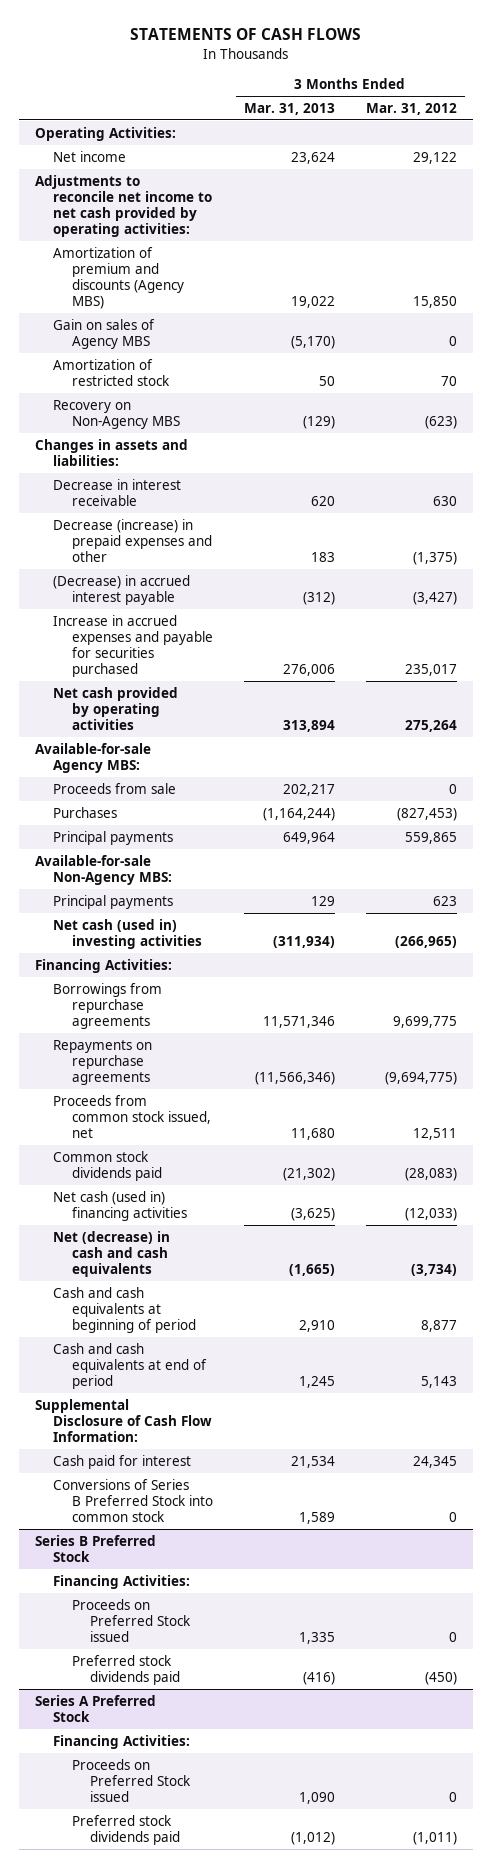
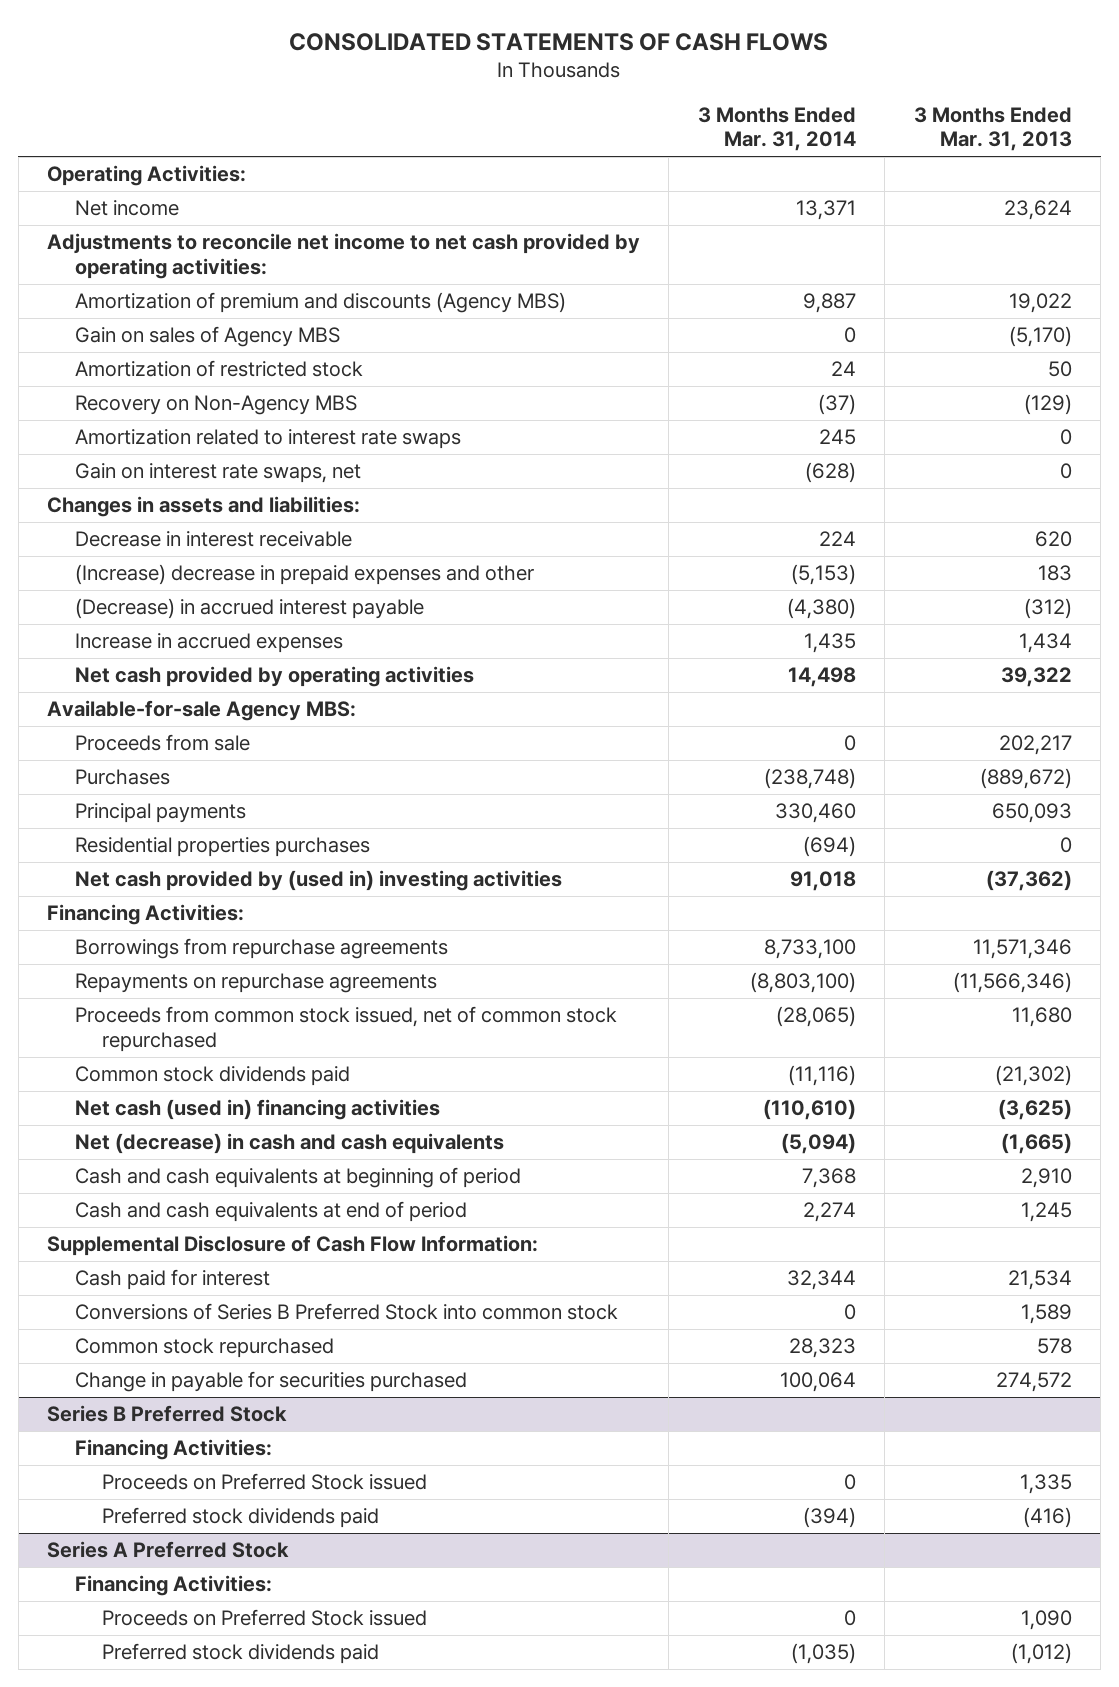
- STATEMENTS OF CASH FLOWS
+ CONSOLIDATED STATEMENTS OF CASH FLOWS
- | 3 Months Ended Mar. 31, 2013 | 3 Months Ended Mar. 31, 2012
+ | 3 Months Ended Mar. 31, 2014 | 3 Months Ended Mar. 31, 2013
+ Amortization related to interest rate swaps | 245 | 0
+ Gain on interest rate swaps, net | (628) | 0
- Decrease (increase) in prepaid expenses and other | 183 | (1,375)
+ (Increase) decrease in prepaid expenses and other | (5,153) | 183
- Increase in accrued expenses and payable for securities purchased | 276,006 | 235,017
- Net cash provided by operating activities | 313,894 | 275,264
+ Increase in accrued expenses | 1,435 | 1,434
+ Net cash provided by operating activities | 14,498 | 39,322
- Purchases | (1,164,244) | (827,453)
- Principal payments | 649,964 | 559,865
- Available-for-sale Non-Agency MBS:
- Principal payments | 129 | 623
- Net cash (used in) investing activities | (311,934) | (266,965)
+ Purchases | (238,748) | (889,672)
+ Principal payments | 330,460 | 650,093
+ Residential properties purchases | (694) | 0
+ Net cash provided by (used in) investing activities | 91,018 | (37,362)
- Proceeds from common stock issued, net | 11,680 | 12,511
+ Proceeds from common stock issued, net of common stock repurchased | (28,065) | 11,680
+ Common stock repurchased | 28,323 | 578
+ Change in payable for securities purchased | 100,064 | 274,572

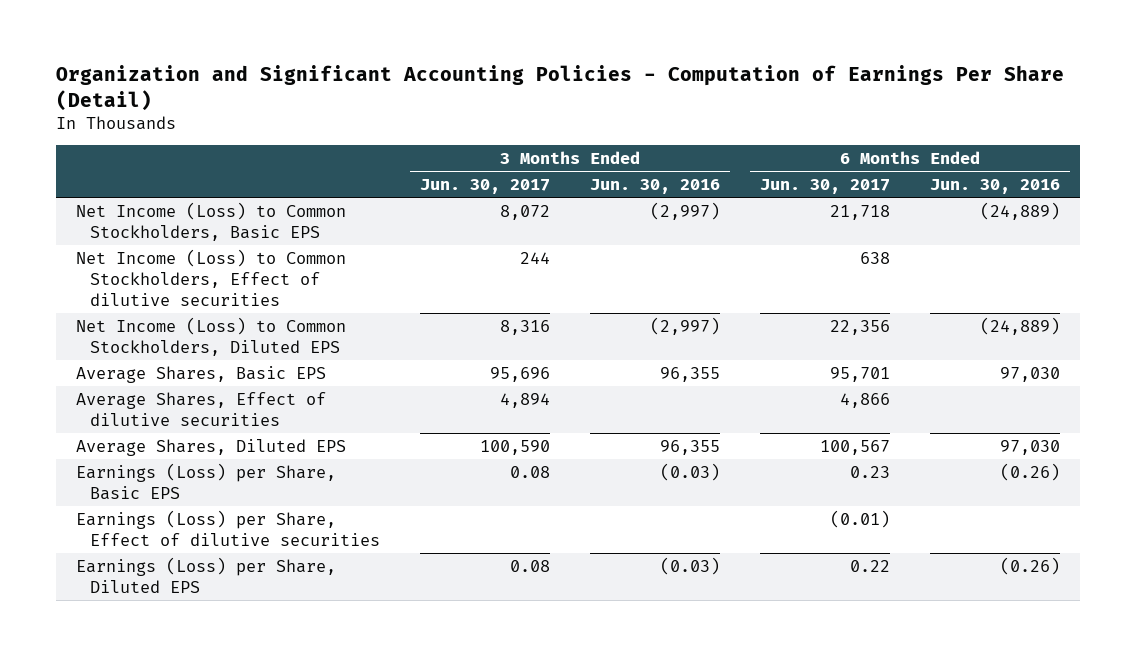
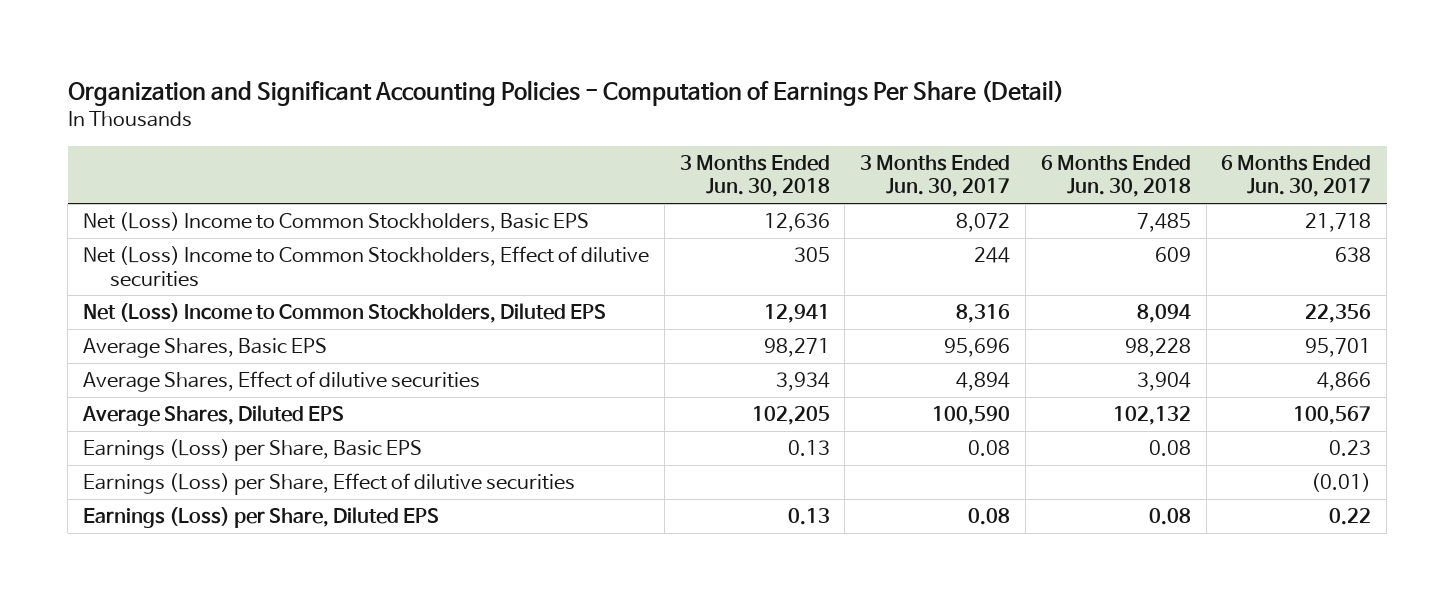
- | 3 Months Ended Jun. 30, 2017 | 3 Months Ended Jun. 30, 2016 | 6 Months Ended Jun. 30, 2017 | 6 Months Ended Jun. 30, 2016
+ | 3 Months Ended Jun. 30, 2018 | 3 Months Ended Jun. 30, 2017 | 6 Months Ended Jun. 30, 2018 | 6 Months Ended Jun. 30, 2017
- Net Income (Loss) to Common Stockholders, Basic EPS | 8,072 | (2,997) | 21,718 | (24,889)
- Net Income (Loss) to Common Stockholders, Effect of dilutive securities | 244 | | 638 |
- Net Income (Loss) to Common Stockholders, Diluted EPS | 8,316 | (2,997) | 22,356 | (24,889)
+ Net (Loss) Income to Common Stockholders, Basic EPS | 12,636 | 8,072 | 7,485 | 21,718
+ Net (Loss) Income to Common Stockholders, Effect of dilutive securities | 305 | 244 | 609 | 638
+ Net (Loss) Income to Common Stockholders, Diluted EPS | 12,941 | 8,316 | 8,094 | 22,356

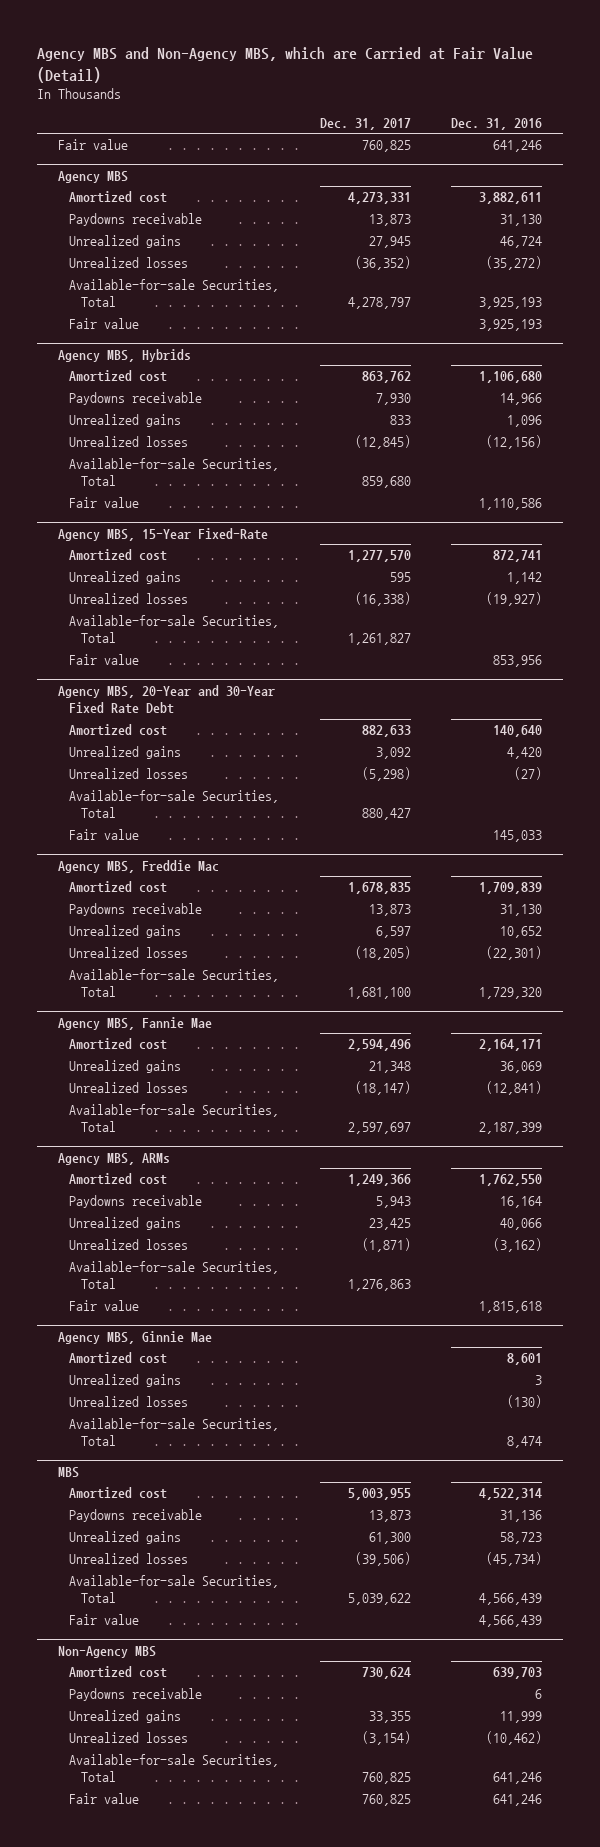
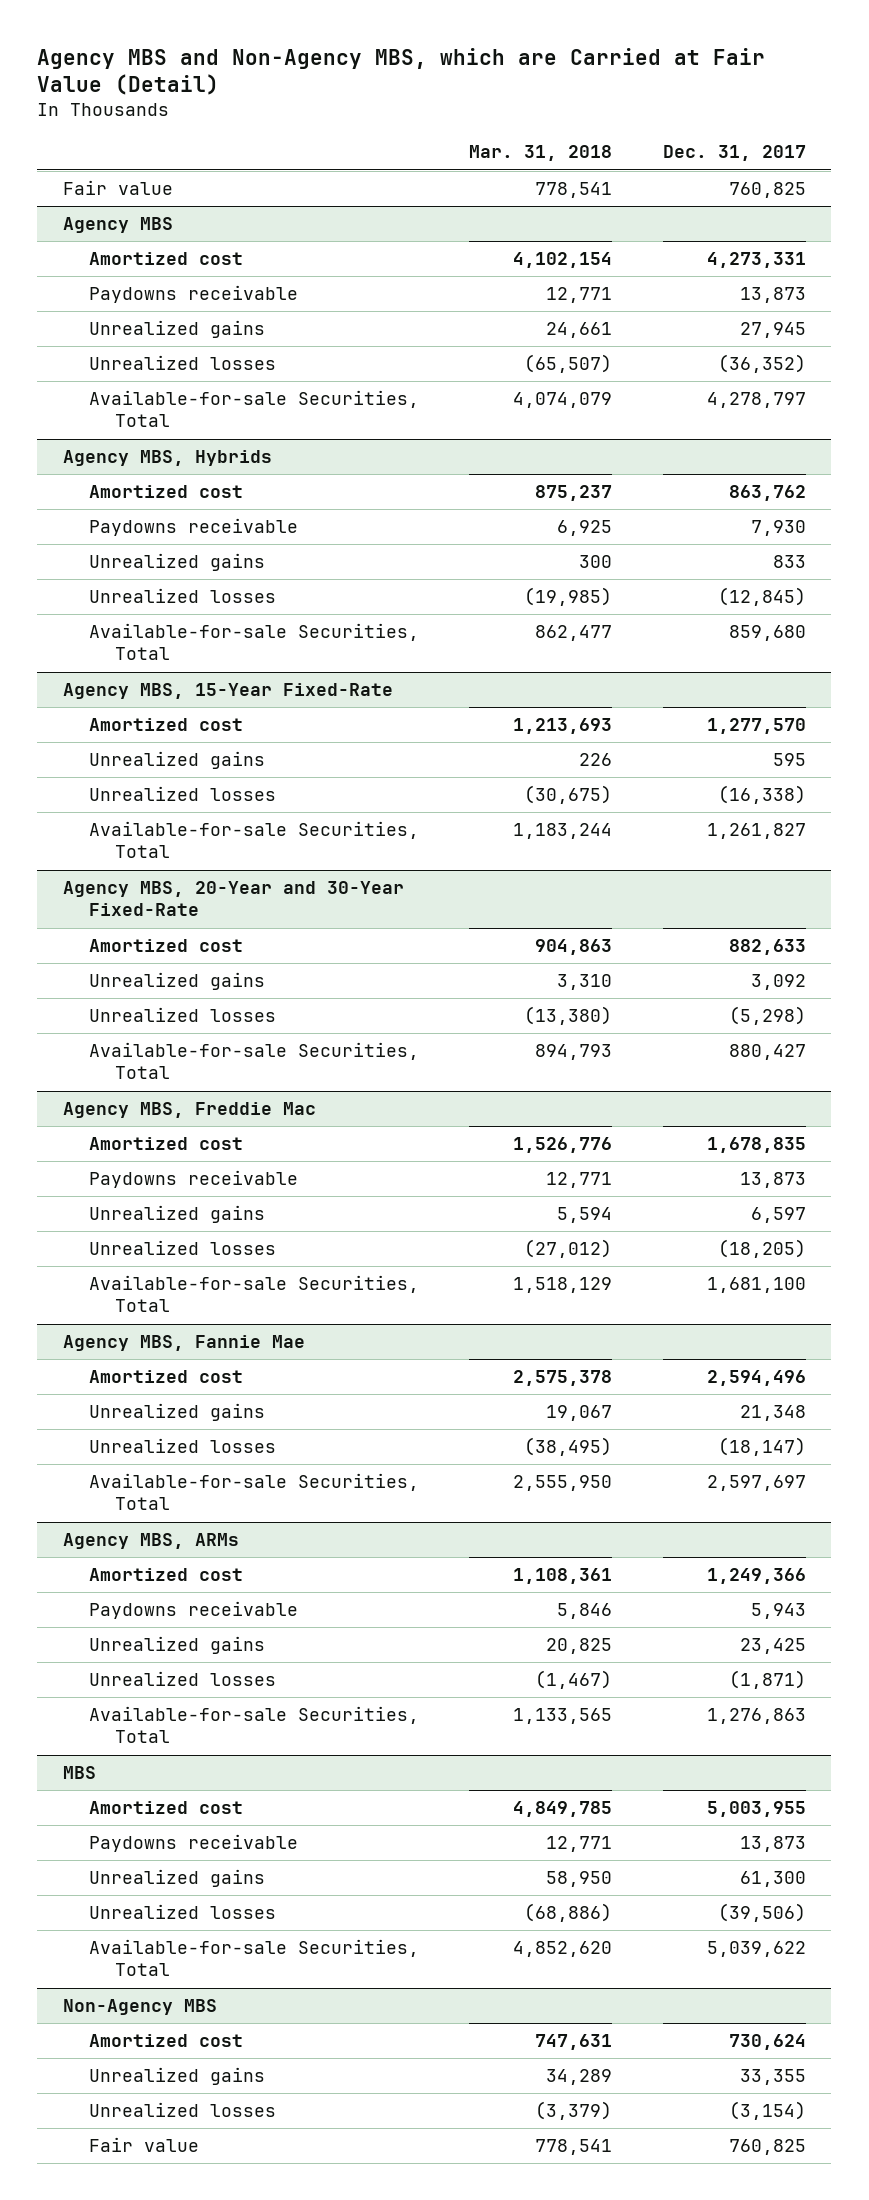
- | Dec. 31, 2017 | Dec. 31, 2016
+ | Mar. 31, 2018 | Dec. 31, 2017
@ Agency MBS
- Fair value | | 3,925,193
@ Agency MBS, Hybrids
- Fair value | | 1,110,586
@ Agency MBS, 15-Year Fixed-Rate
- Fair value | | 853,956
- Agency MBS, 20-Year and 30-Year Fixed Rate Debt
+ Agency MBS, 20-Year and 30-Year Fixed-Rate
- Fair value | | 145,033
@ Agency MBS, ARMs
- Fair value | | 1,815,618
- Agency MBS, Ginnie Mae
- Amortized cost | | 8,601
- Unrealized gains | | 3
- Unrealized losses | | (130)
- Available-for-sale Securities, Total | | 8,474
@ MBS
- Fair value | | 4,566,439
@ Non-Agency MBS
- Paydowns receivable | | 6
- Available-for-sale Securities, Total | 760,825 | 641,246

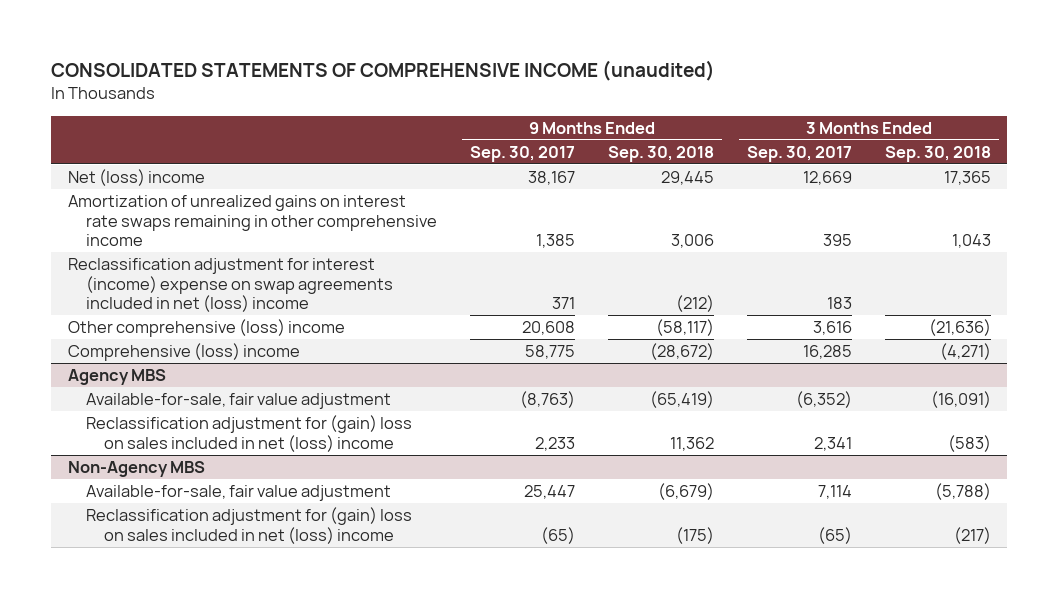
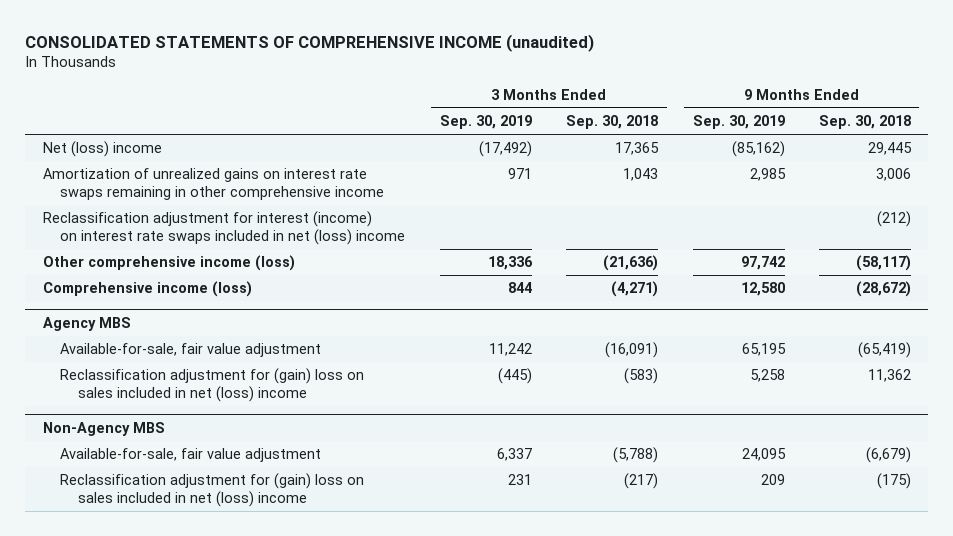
- | 9 Months Ended Sep. 30, 2017 | 9 Months Ended Sep. 30, 2018 | 3 Months Ended Sep. 30, 2017 | 3 Months Ended Sep. 30, 2018
+ | 3 Months Ended Sep. 30, 2019 | 3 Months Ended Sep. 30, 2018 | 9 Months Ended Sep. 30, 2019 | 9 Months Ended Sep. 30, 2018
- Reclassification adjustment for interest (income) expense on swap agreements included in net (loss) income | 371 | (212) | 183 |
- Other comprehensive (loss) income | 20,608 | (58,117) | 3,616 | (21,636)
- Comprehensive (loss) income | 58,775 | (28,672) | 16,285 | (4,271)
+ Reclassification adjustment for interest (income) on interest rate swaps included in net (loss) income | | | | (212)
+ Other comprehensive income (loss) | 18,336 | (21,636) | 97,742 | (58,117)
+ Comprehensive income (loss) | 844 | (4,271) | 12,580 | (28,672)

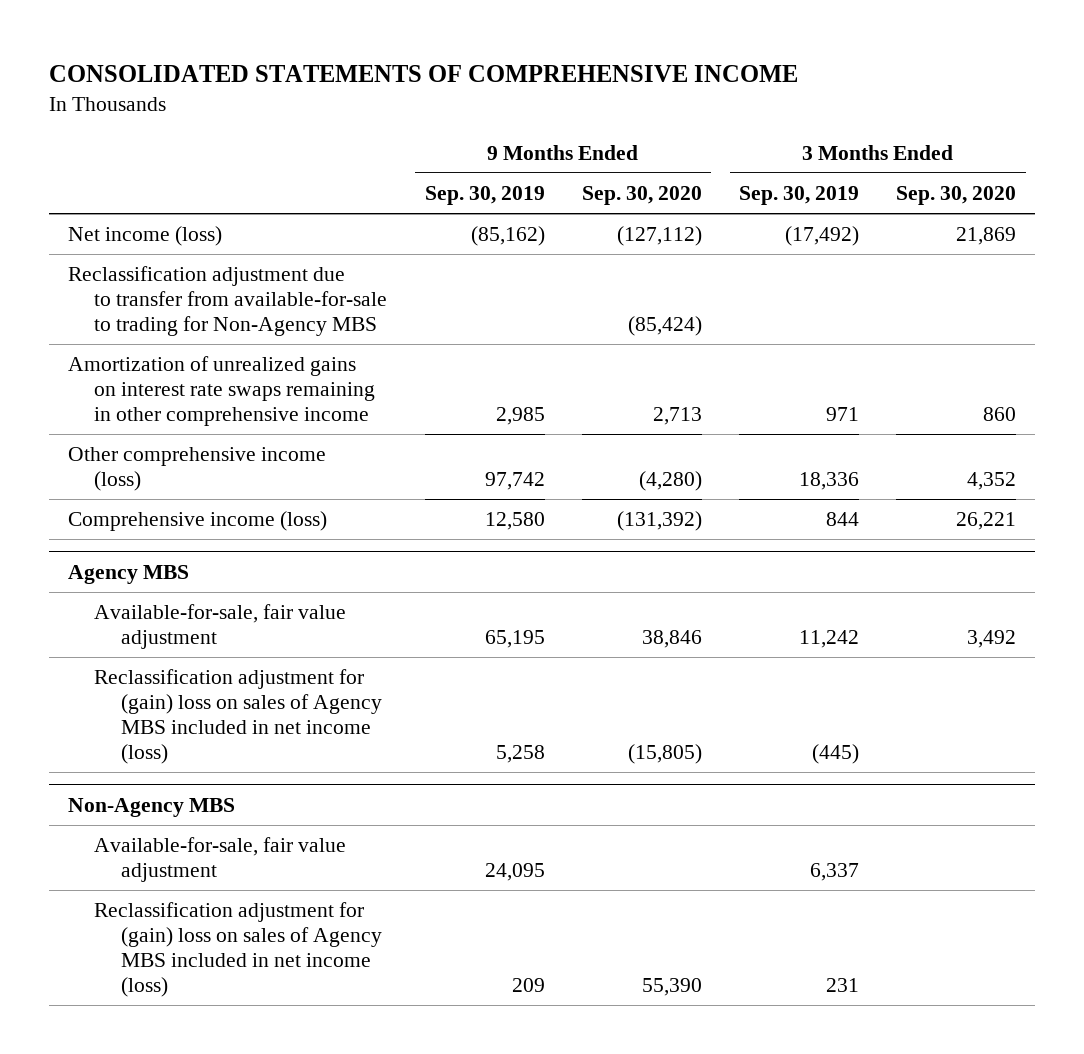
- CONSOLIDATED STATEMENTS OF COMPREHENSIVE INCOME (unaudited)
+ CONSOLIDATED STATEMENTS OF COMPREHENSIVE INCOME
- | 3 Months Ended Sep. 30, 2019 | 3 Months Ended Sep. 30, 2018 | 9 Months Ended Sep. 30, 2019 | 9 Months Ended Sep. 30, 2018
+ | 9 Months Ended Sep. 30, 2019 | 9 Months Ended Sep. 30, 2020 | 3 Months Ended Sep. 30, 2019 | 3 Months Ended Sep. 30, 2020
- Net (loss) income | (17,492) | 17,365 | (85,162) | 29,445
+ Net income (loss) | (85,162) | (127,112) | (17,492) | 21,869
+ Reclassification adjustment due to transfer from available-for-sale to trading for Non-Agency MBS | | (85,424) | |
- Reclassification adjustment for interest (income) on interest rate swaps included in net (loss) income | | | | (212)
@ Agency MBS
- Reclassification adjustment for (gain) loss on sales included in net (loss) income | (445) | (583) | 5,258 | 11,362
+ Reclassification adjustment for (gain) loss on sales of Agency MBS included in net income (loss) | 5,258 | (15,805) | (445) |
@ Non-Agency MBS
- Reclassification adjustment for (gain) loss on sales included in net (loss) income | 231 | (217) | 209 | (175)
+ Reclassification adjustment for (gain) loss on sales of Agency MBS included in net income (loss) | 209 | 55,390 | 231 |

